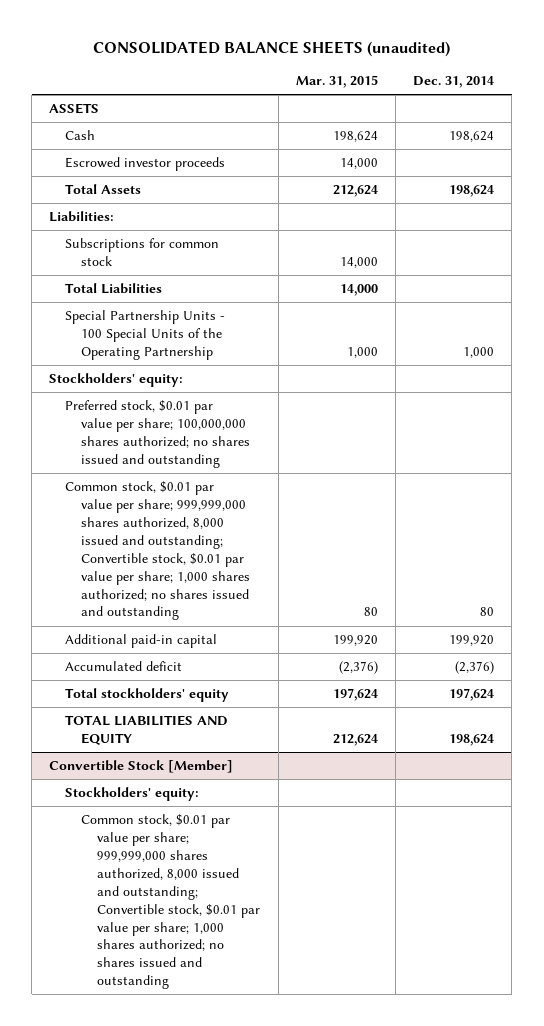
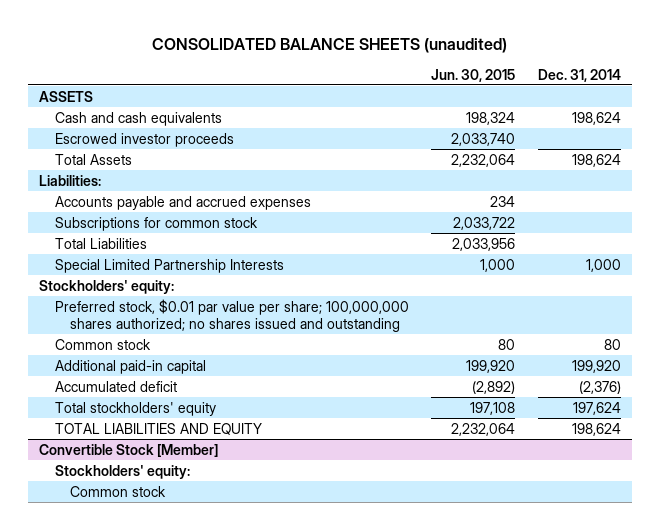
- | Mar. 31, 2015 | Dec. 31, 2014
+ | Jun. 30, 2015 | Dec. 31, 2014
- Cash | 198,624 | 198,624
+ Cash and cash equivalents | 198,324 | 198,624
+ Accounts payable and accrued expenses | 234 |
- Special Partnership Units - 100 Special Units of the Operating Partnership | 1,000 | 1,000
+ Special Limited Partnership Interests | 1,000 | 1,000
- Common stock, $0.01 par value per share; 999,999,000 shares authorized, 8,000 issued and outstanding; Convertible stock, $0.01 par value per share; 1,000 shares authorized; no shares issued and outstanding | 80 | 80
+ Common stock | 80 | 80
@ Convertible Stock [Member]
- Common stock, $0.01 par value per share; 999,999,000 shares authorized, 8,000 issued and outstanding; Convertible stock, $0.01 par value per share; 1,000 shares authorized; no shares issued and outstanding
+ Common stock

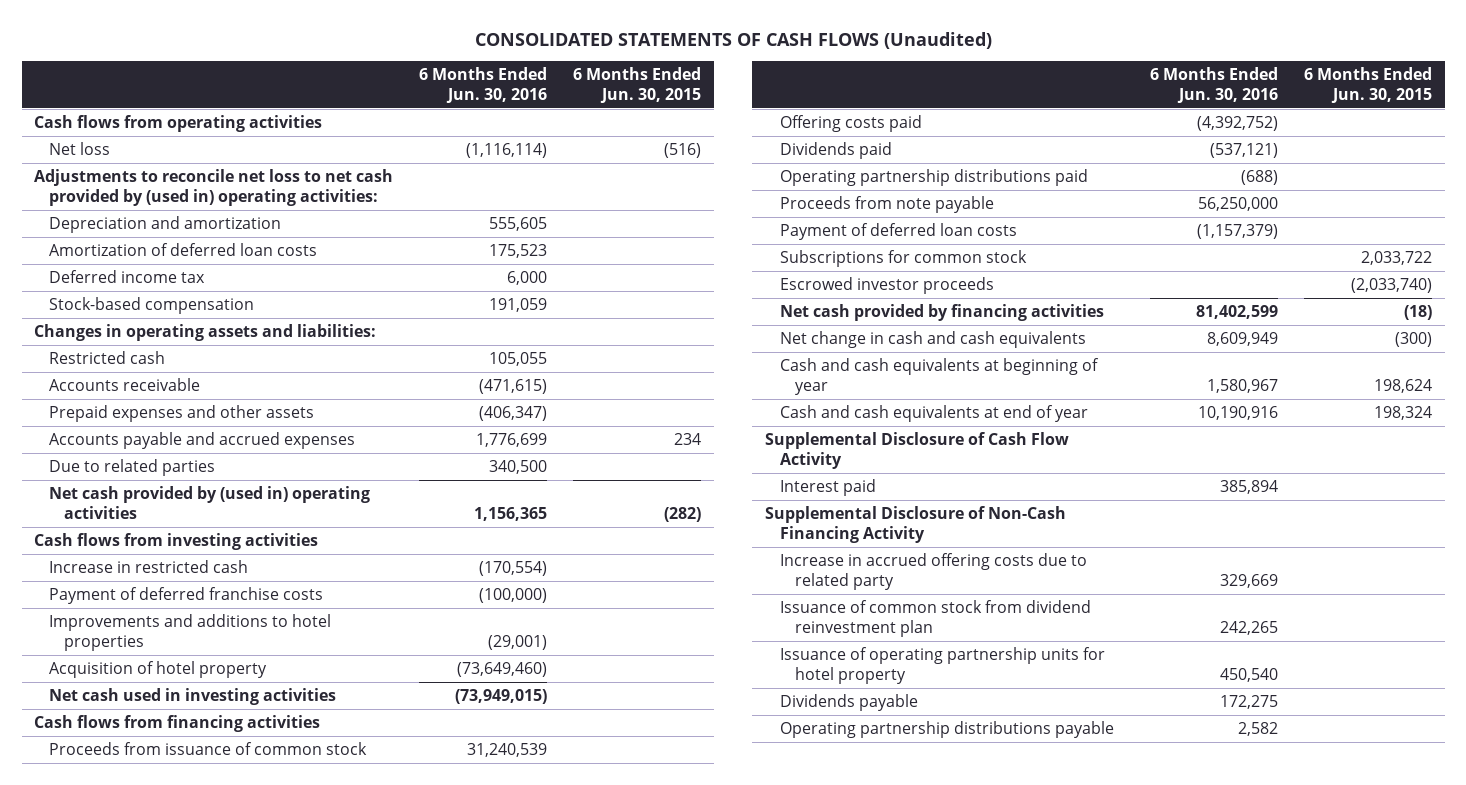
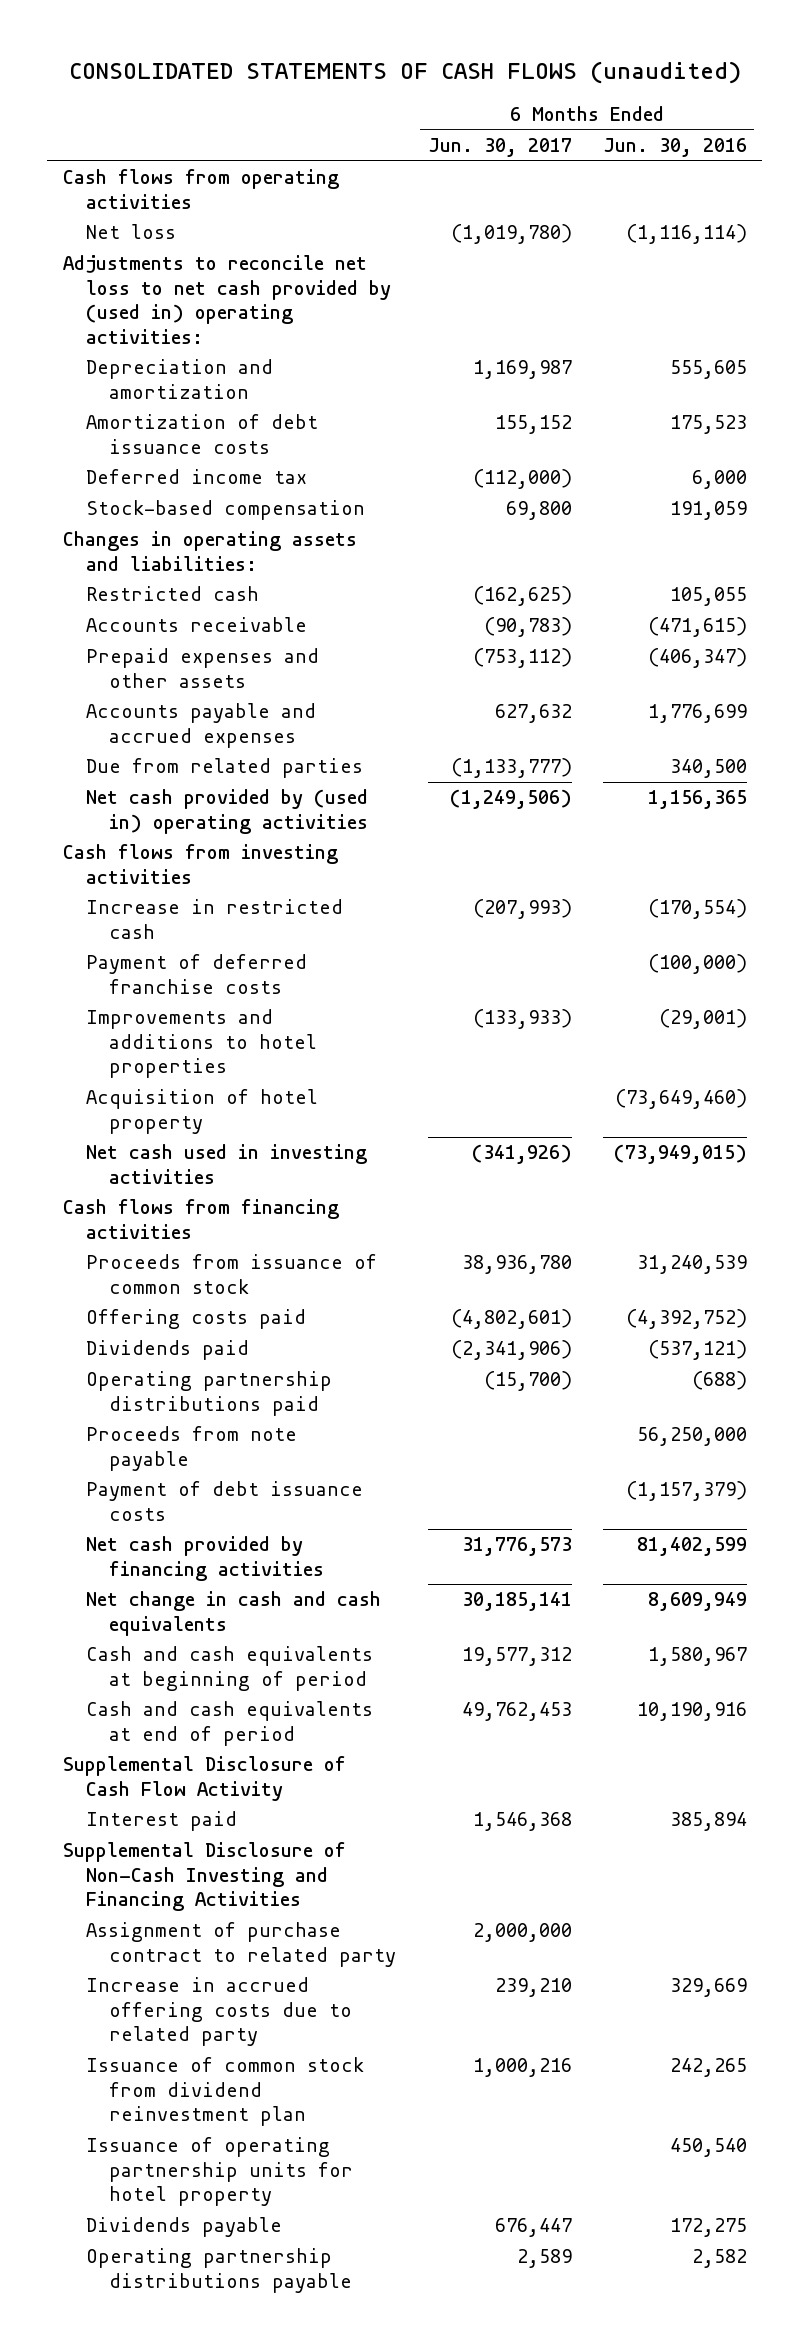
- CONSOLIDATED STATEMENTS OF CASH FLOWS (Unaudited)
+ CONSOLIDATED STATEMENTS OF CASH FLOWS (unaudited)
- | 6 Months Ended Jun. 30, 2016 | 6 Months Ended Jun. 30, 2015
+ | 6 Months Ended Jun. 30, 2017 | 6 Months Ended Jun. 30, 2016
- Amortization of deferred loan costs | 175,523 |
+ Amortization of debt issuance costs | 155,152 | 175,523
- Due to related parties | 340,500 |
+ Due from related parties | (1,133,777) | 340,500
- Payment of deferred loan costs | (1,157,379) |
- Subscriptions for common stock | | 2,033,722
- Escrowed investor proceeds | | (2,033,740)
+ Payment of debt issuance costs | | (1,157,379)
- Cash and cash equivalents at beginning of year | 1,580,967 | 198,624
- Cash and cash equivalents at end of year | 10,190,916 | 198,324
+ Cash and cash equivalents at beginning of period | 19,577,312 | 1,580,967
+ Cash and cash equivalents at end of period | 49,762,453 | 10,190,916
- Supplemental Disclosure of Non-Cash Financing Activity
+ Supplemental Disclosure of Non-Cash Investing and Financing Activities
+ Assignment of purchase contract to related party | 2,000,000 |

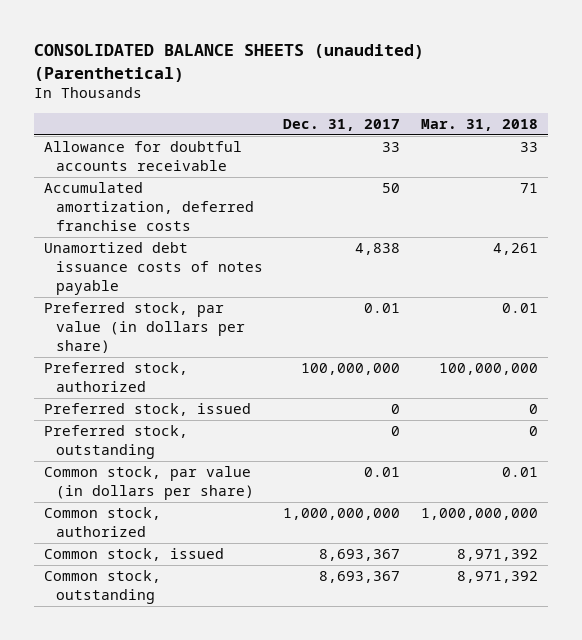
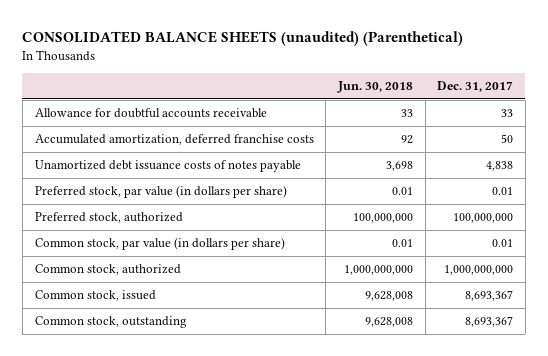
- | Dec. 31, 2017 | Mar. 31, 2018
+ | Jun. 30, 2018 | Dec. 31, 2017
- Preferred stock, issued | 0 | 0
- Preferred stock, outstanding | 0 | 0

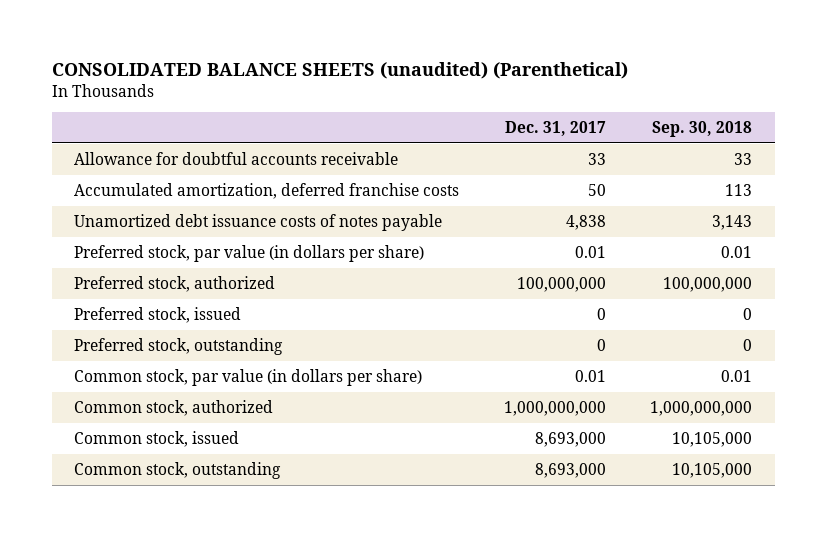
- | Jun. 30, 2018 | Dec. 31, 2017
+ | Dec. 31, 2017 | Sep. 30, 2018
+ Preferred stock, issued | 0 | 0
+ Preferred stock, outstanding | 0 | 0
- Common stock, issued | 9,628,008 | 8,693,367
- Common stock, outstanding | 9,628,008 | 8,693,367
+ Common stock, issued | 8,693,000 | 10,105,000
+ Common stock, outstanding | 8,693,000 | 10,105,000

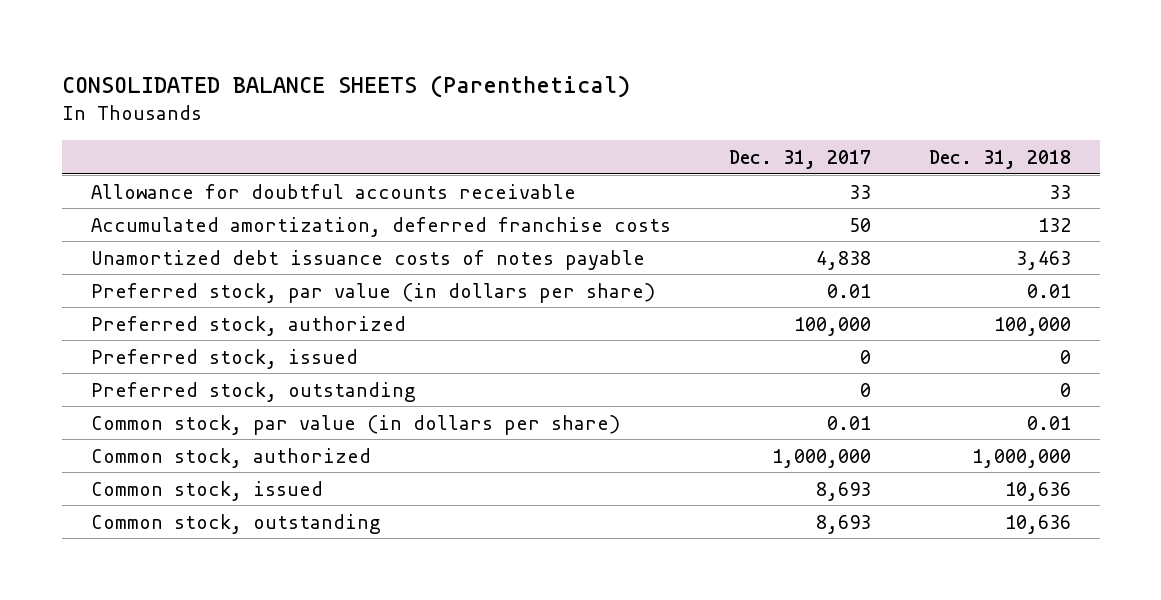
- CONSOLIDATED BALANCE SHEETS (unaudited) (Parenthetical)
+ CONSOLIDATED BALANCE SHEETS (Parenthetical)
- | Dec. 31, 2017 | Sep. 30, 2018
+ | Dec. 31, 2017 | Dec. 31, 2018
- Preferred stock, authorized | 100,000,000 | 100,000,000
+ Preferred stock, authorized | 100,000 | 100,000
- Common stock, authorized | 1,000,000,000 | 1,000,000,000
- Common stock, issued | 8,693,000 | 10,105,000
- Common stock, outstanding | 8,693,000 | 10,105,000
+ Common stock, authorized | 1,000,000 | 1,000,000
+ Common stock, issued | 8,693 | 10,636
+ Common stock, outstanding | 8,693 | 10,636

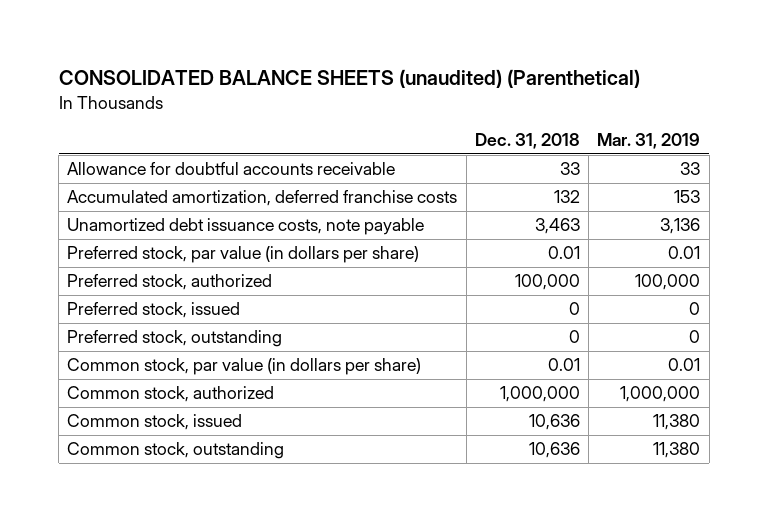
- CONSOLIDATED BALANCE SHEETS (Parenthetical)
+ CONSOLIDATED BALANCE SHEETS (unaudited) (Parenthetical)
- | Dec. 31, 2017 | Dec. 31, 2018
+ | Dec. 31, 2018 | Mar. 31, 2019
- Unamortized debt issuance costs of notes payable | 4,838 | 3,463
+ Unamortized debt issuance costs, note payable | 3,463 | 3,136

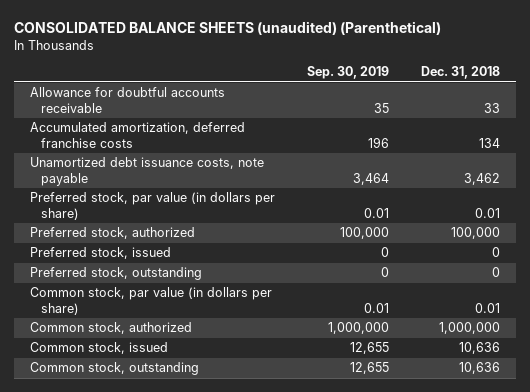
- | Dec. 31, 2018 | Mar. 31, 2019
+ | Sep. 30, 2019 | Dec. 31, 2018
- Accumulated amortization, deferred franchise costs | 132 | 153
- Unamortized debt issuance costs, note payable | 3,463 | 3,136
+ Accumulated amortization, deferred franchise costs | 196 | 134
+ Unamortized debt issuance costs, note payable | 3,464 | 3,462

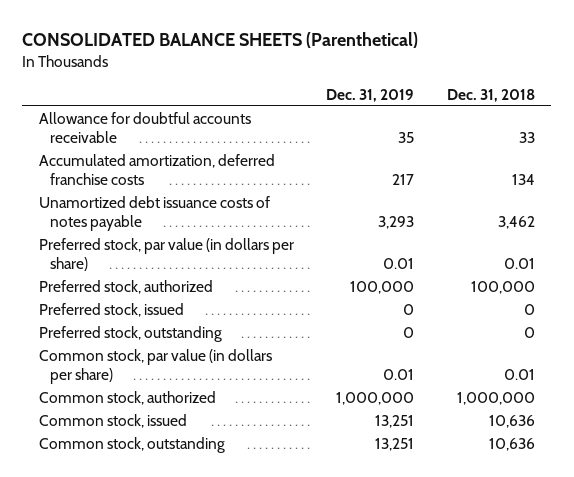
- CONSOLIDATED BALANCE SHEETS (unaudited) (Parenthetical)
+ CONSOLIDATED BALANCE SHEETS (Parenthetical)
- | Sep. 30, 2019 | Dec. 31, 2018
+ | Dec. 31, 2019 | Dec. 31, 2018
- Unamortized debt issuance costs, note payable | 3,464 | 3,462
+ Unamortized debt issuance costs of notes payable | 3,293 | 3,462

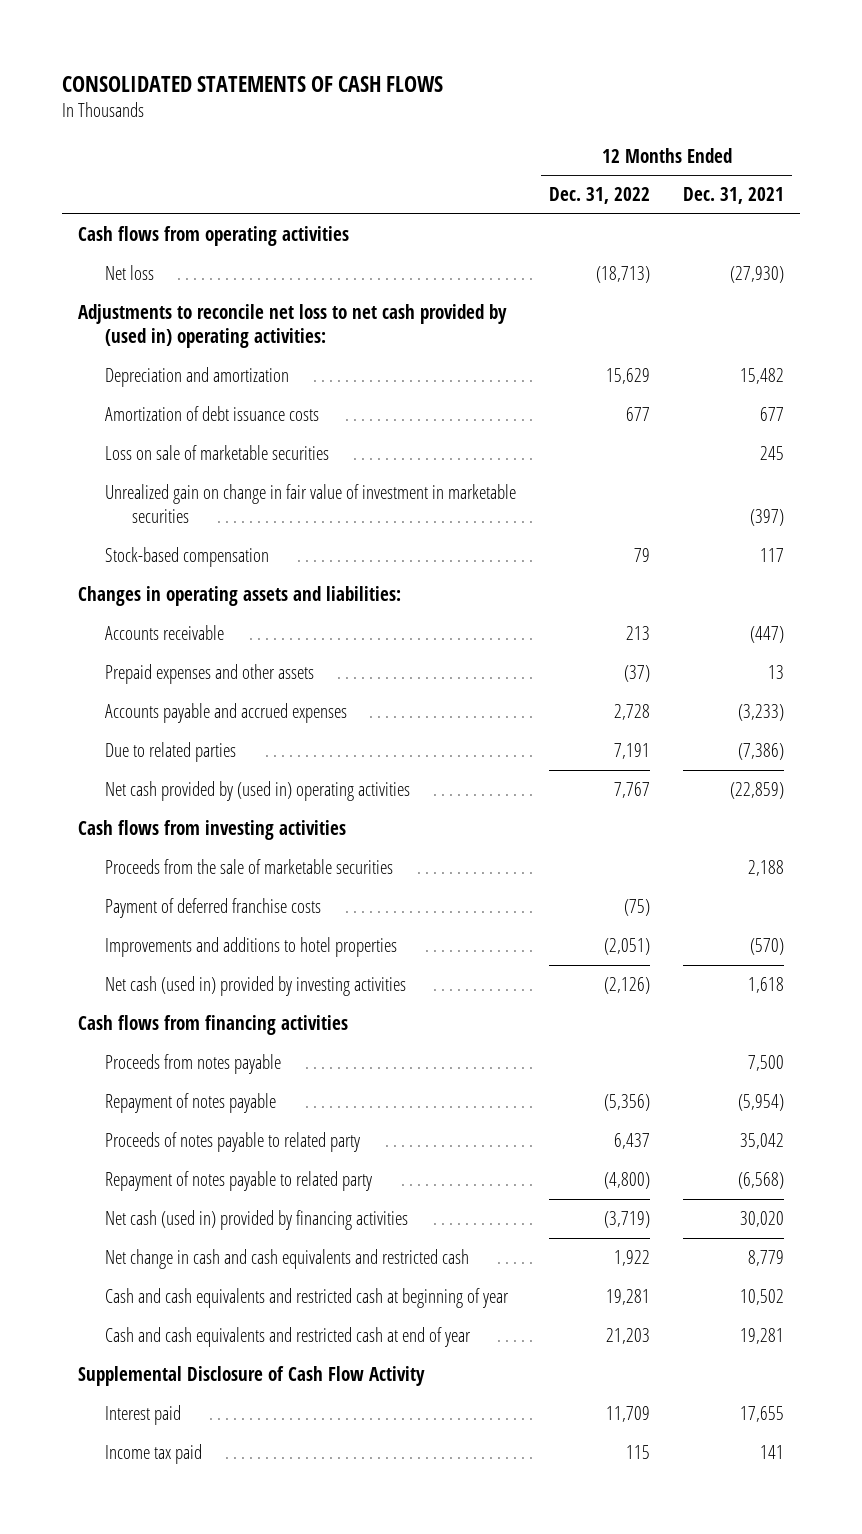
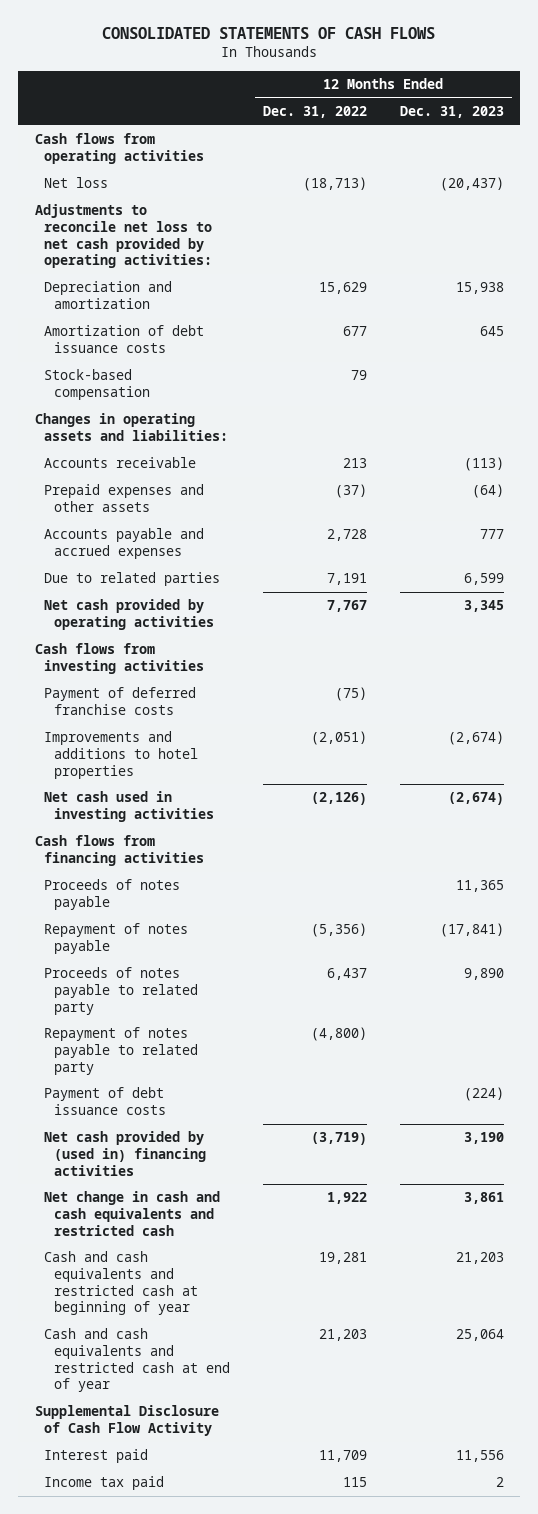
- | 12 Months Ended Dec. 31, 2022 | 12 Months Ended Dec. 31, 2021
+ | 12 Months Ended Dec. 31, 2022 | 12 Months Ended Dec. 31, 2023
- Adjustments to reconcile net loss to net cash provided by (used in) operating activities:
+ Adjustments to reconcile net loss to net cash provided by operating activities:
- Loss on sale of marketable securities | | 245
- Unrealized gain on change in fair value of investment in marketable securities | | (397)
- Net cash provided by (used in) operating activities | 7,767 | (22,859)
+ Net cash provided by operating activities | 7,767 | 3,345
- Proceeds from the sale of marketable securities | | 2,188
- Net cash (used in) provided by investing activities | (2,126) | 1,618
+ Net cash used in investing activities | (2,126) | (2,674)
- Proceeds from notes payable | | 7,500
+ Proceeds of notes payable | | 11,365
- Net cash (used in) provided by financing activities | (3,719) | 30,020
+ Payment of debt issuance costs | | (224)
+ Net cash provided by (used in) financing activities | (3,719) | 3,190

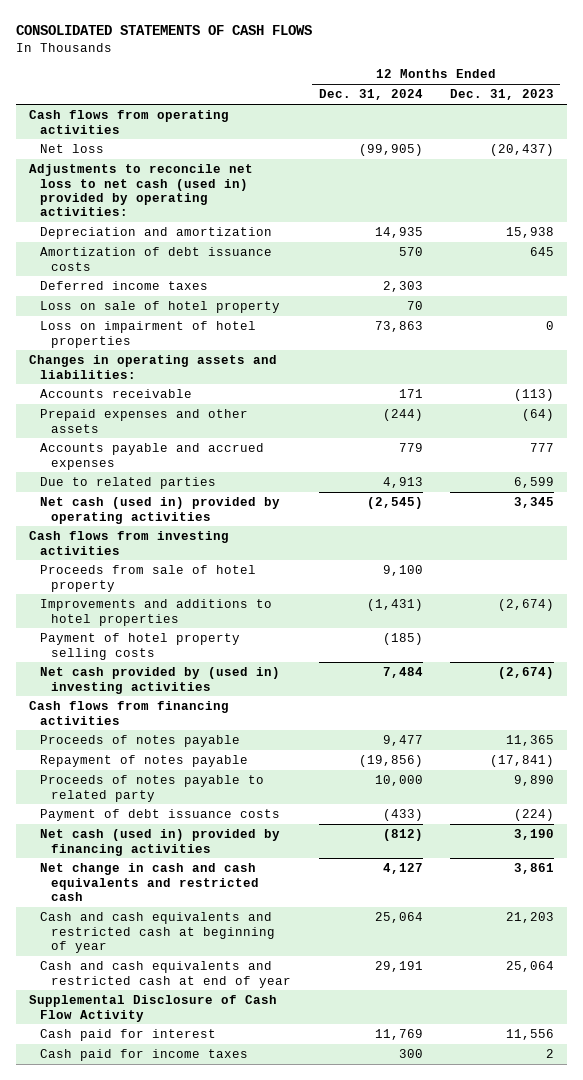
- | 12 Months Ended Dec. 31, 2022 | 12 Months Ended Dec. 31, 2023
+ | 12 Months Ended Dec. 31, 2024 | 12 Months Ended Dec. 31, 2023
- Adjustments to reconcile net loss to net cash provided by operating activities:
+ Adjustments to reconcile net loss to net cash (used in) provided by operating activities:
- Stock-based compensation | 79 |
+ Deferred income taxes | 2,303 |
+ Loss on sale of hotel property | 70 |
+ Loss on impairment of hotel properties | 73,863 | 0
- Net cash provided by operating activities | 7,767 | 3,345
+ Net cash (used in) provided by operating activities | (2,545) | 3,345
- Payment of deferred franchise costs | (75) |
+ Proceeds from sale of hotel property | 9,100 |
- Net cash used in investing activities | (2,126) | (2,674)
+ Payment of hotel property selling costs | (185) |
+ Net cash provided by (used in) investing activities | 7,484 | (2,674)
- Repayment of notes payable to related party | (4,800) |
- Net cash provided by (used in) financing activities | (3,719) | 3,190
+ Net cash (used in) provided by financing activities | (812) | 3,190
- Interest paid | 11,709 | 11,556
- Income tax paid | 115 | 2
+ Cash paid for interest | 11,769 | 11,556
+ Cash paid for income taxes | 300 | 2

